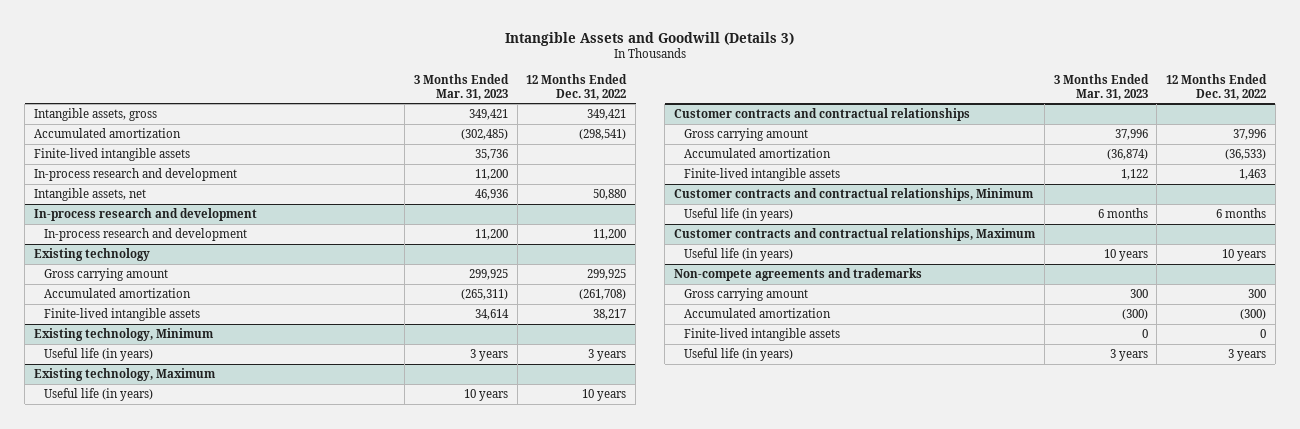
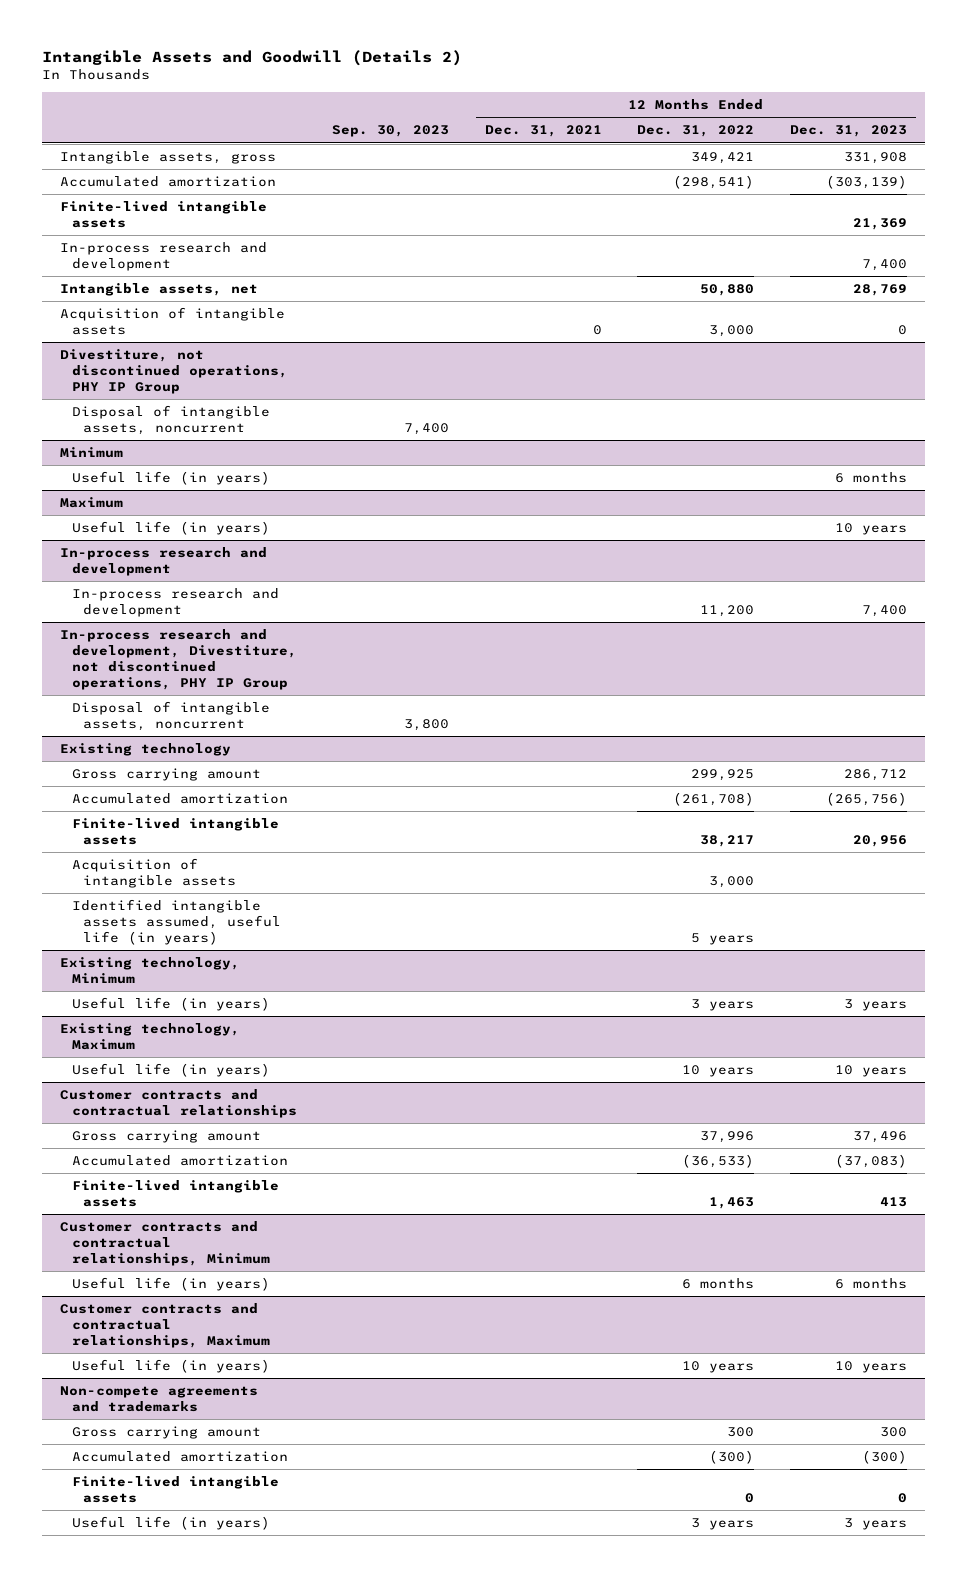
- Intangible Assets and Goodwill (Details 3)
+ Intangible Assets and Goodwill (Details 2)
- | 3 Months Ended Mar. 31, 2023 | 12 Months Ended Dec. 31, 2022
+ | Sep. 30, 2023 | 12 Months Ended Dec. 31, 2021 | 12 Months Ended Dec. 31, 2022 | 12 Months Ended Dec. 31, 2023
+ Acquisition of intangible assets | | 0 | 3,000 | 0
+ Divestiture, not discontinued operations, PHY IP Group
+ Disposal of intangible assets, noncurrent | 7,400 | | |
+ Minimum
+ Useful life (in years) | | | | 6 months
+ Maximum
+ Useful life (in years) | | | | 10 years
+ In-process research and development, Divestiture, not discontinued operations, PHY IP Group
+ Disposal of intangible assets, noncurrent | 3,800 | | |
@ Existing technology
+ Acquisition of intangible assets | | | 3,000 |
+ Identified intangible assets assumed, useful life (in years) | | | 5 years |

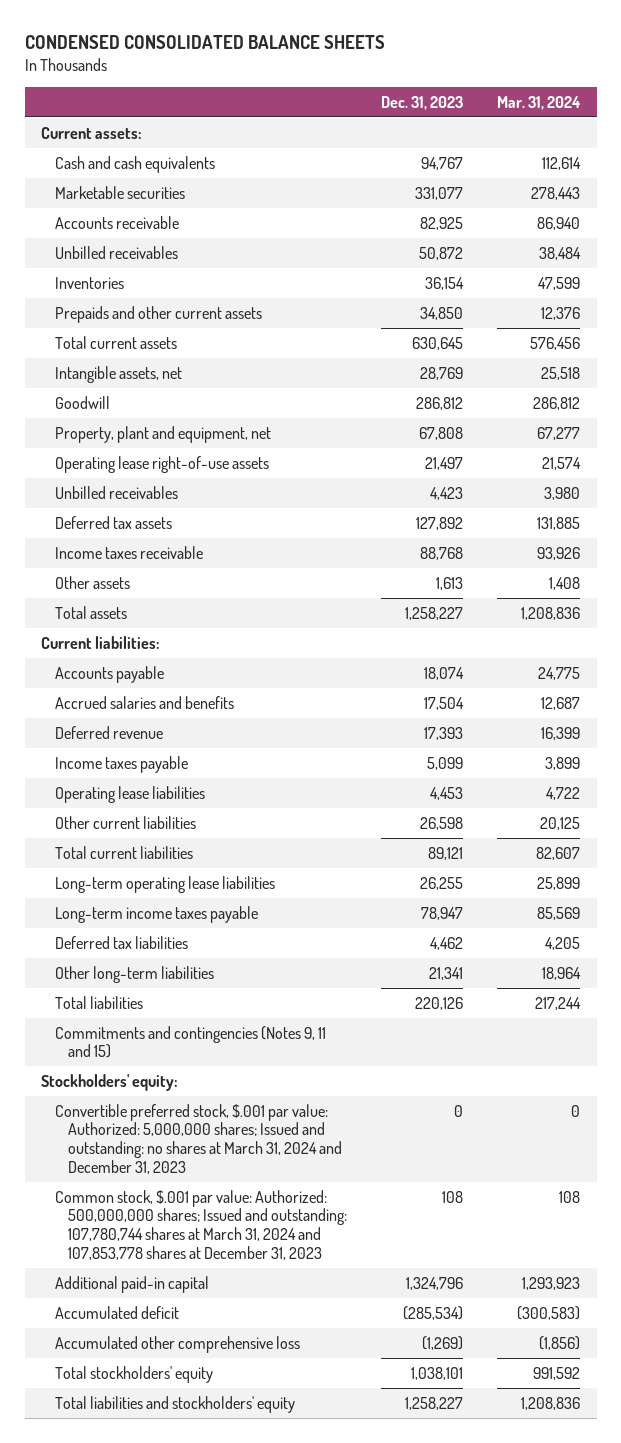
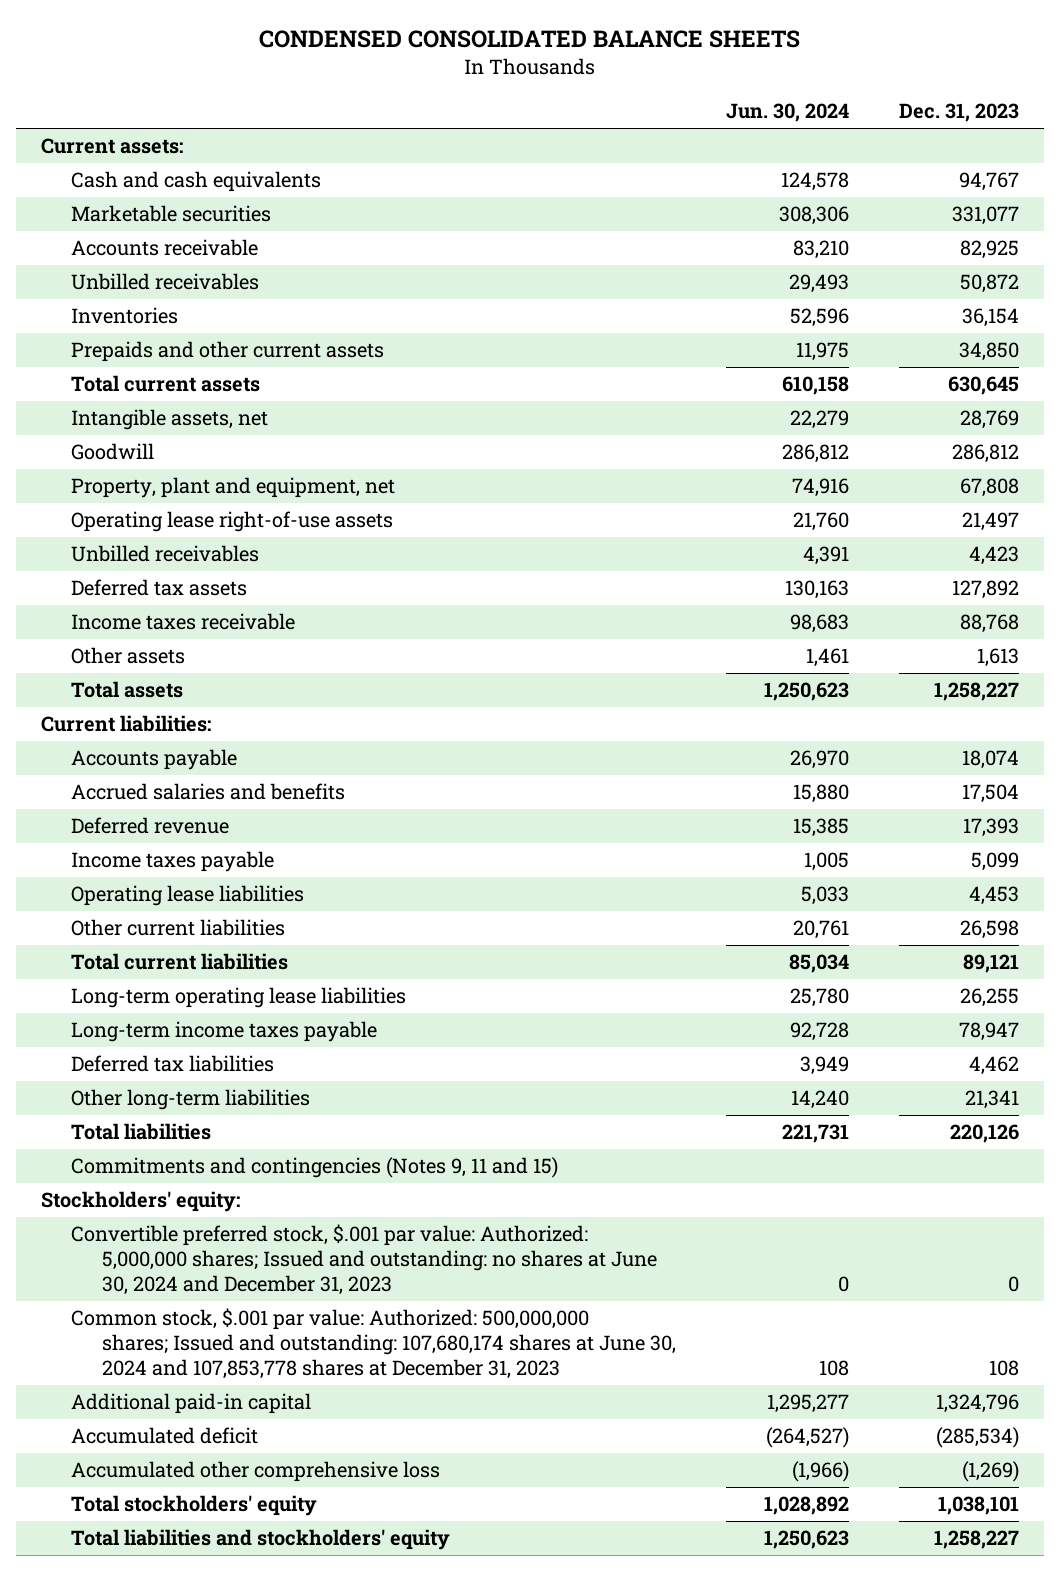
- | Dec. 31, 2023 | Mar. 31, 2024
+ | Jun. 30, 2024 | Dec. 31, 2023
- Convertible preferred stock, $.001 par value: Authorized: 5,000,000 shares; Issued and outstanding: no shares at March 31, 2024 and December 31, 2023 | 0 | 0
- Common stock, $.001 par value: Authorized: 500,000,000 shares; Issued and outstanding: 107,780,744 shares at March 31, 2024 and 107,853,778 shares at December 31, 2023 | 108 | 108
+ Convertible preferred stock, $.001 par value: Authorized: 5,000,000 shares; Issued and outstanding: no shares at June 30, 2024 and December 31, 2023 | 0 | 0
+ Common stock, $.001 par value: Authorized: 500,000,000 shares; Issued and outstanding: 107,680,174 shares at June 30, 2024 and 107,853,778 shares at December 31, 2023 | 108 | 108

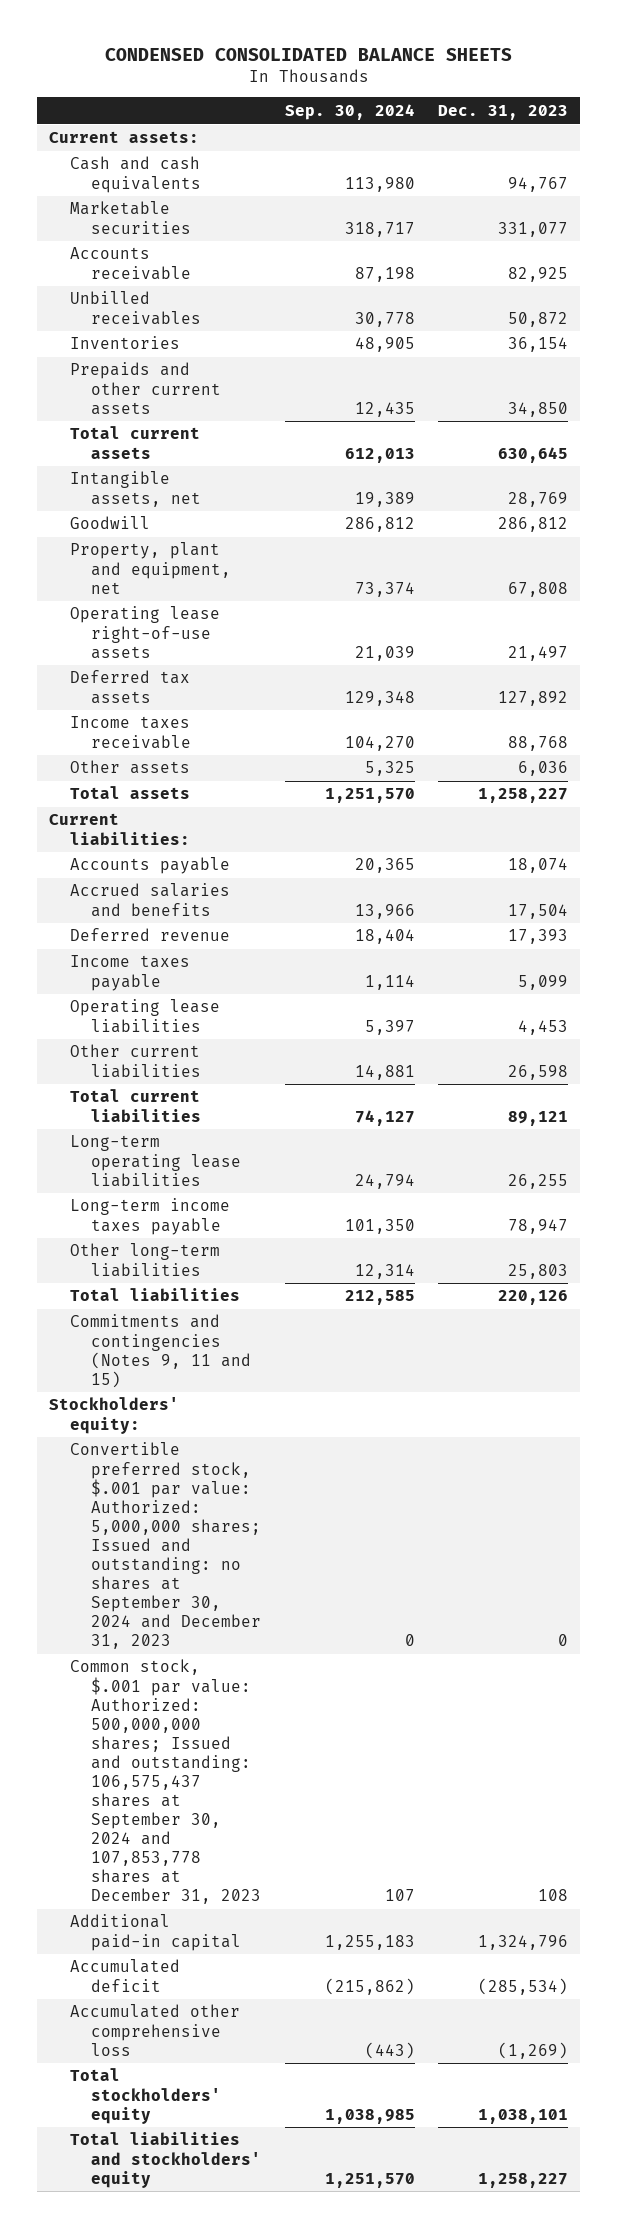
- | Jun. 30, 2024 | Dec. 31, 2023
+ | Sep. 30, 2024 | Dec. 31, 2023
- Unbilled receivables | 4,391 | 4,423
- Other assets | 1,461 | 1,613
+ Other assets | 5,325 | 6,036
- Deferred tax liabilities | 3,949 | 4,462
- Other long-term liabilities | 14,240 | 21,341
+ Other long-term liabilities | 12,314 | 25,803
- Convertible preferred stock, $.001 par value: Authorized: 5,000,000 shares; Issued and outstanding: no shares at June 30, 2024 and December 31, 2023 | 0 | 0
- Common stock, $.001 par value: Authorized: 500,000,000 shares; Issued and outstanding: 107,680,174 shares at June 30, 2024 and 107,853,778 shares at December 31, 2023 | 108 | 108
+ Convertible preferred stock, $.001 par value: Authorized: 5,000,000 shares; Issued and outstanding: no shares at September 30, 2024 and December 31, 2023 | 0 | 0
+ Common stock, $.001 par value: Authorized: 500,000,000 shares; Issued and outstanding: 106,575,437 shares at September 30, 2024 and 107,853,778 shares at December 31, 2023 | 107 | 108

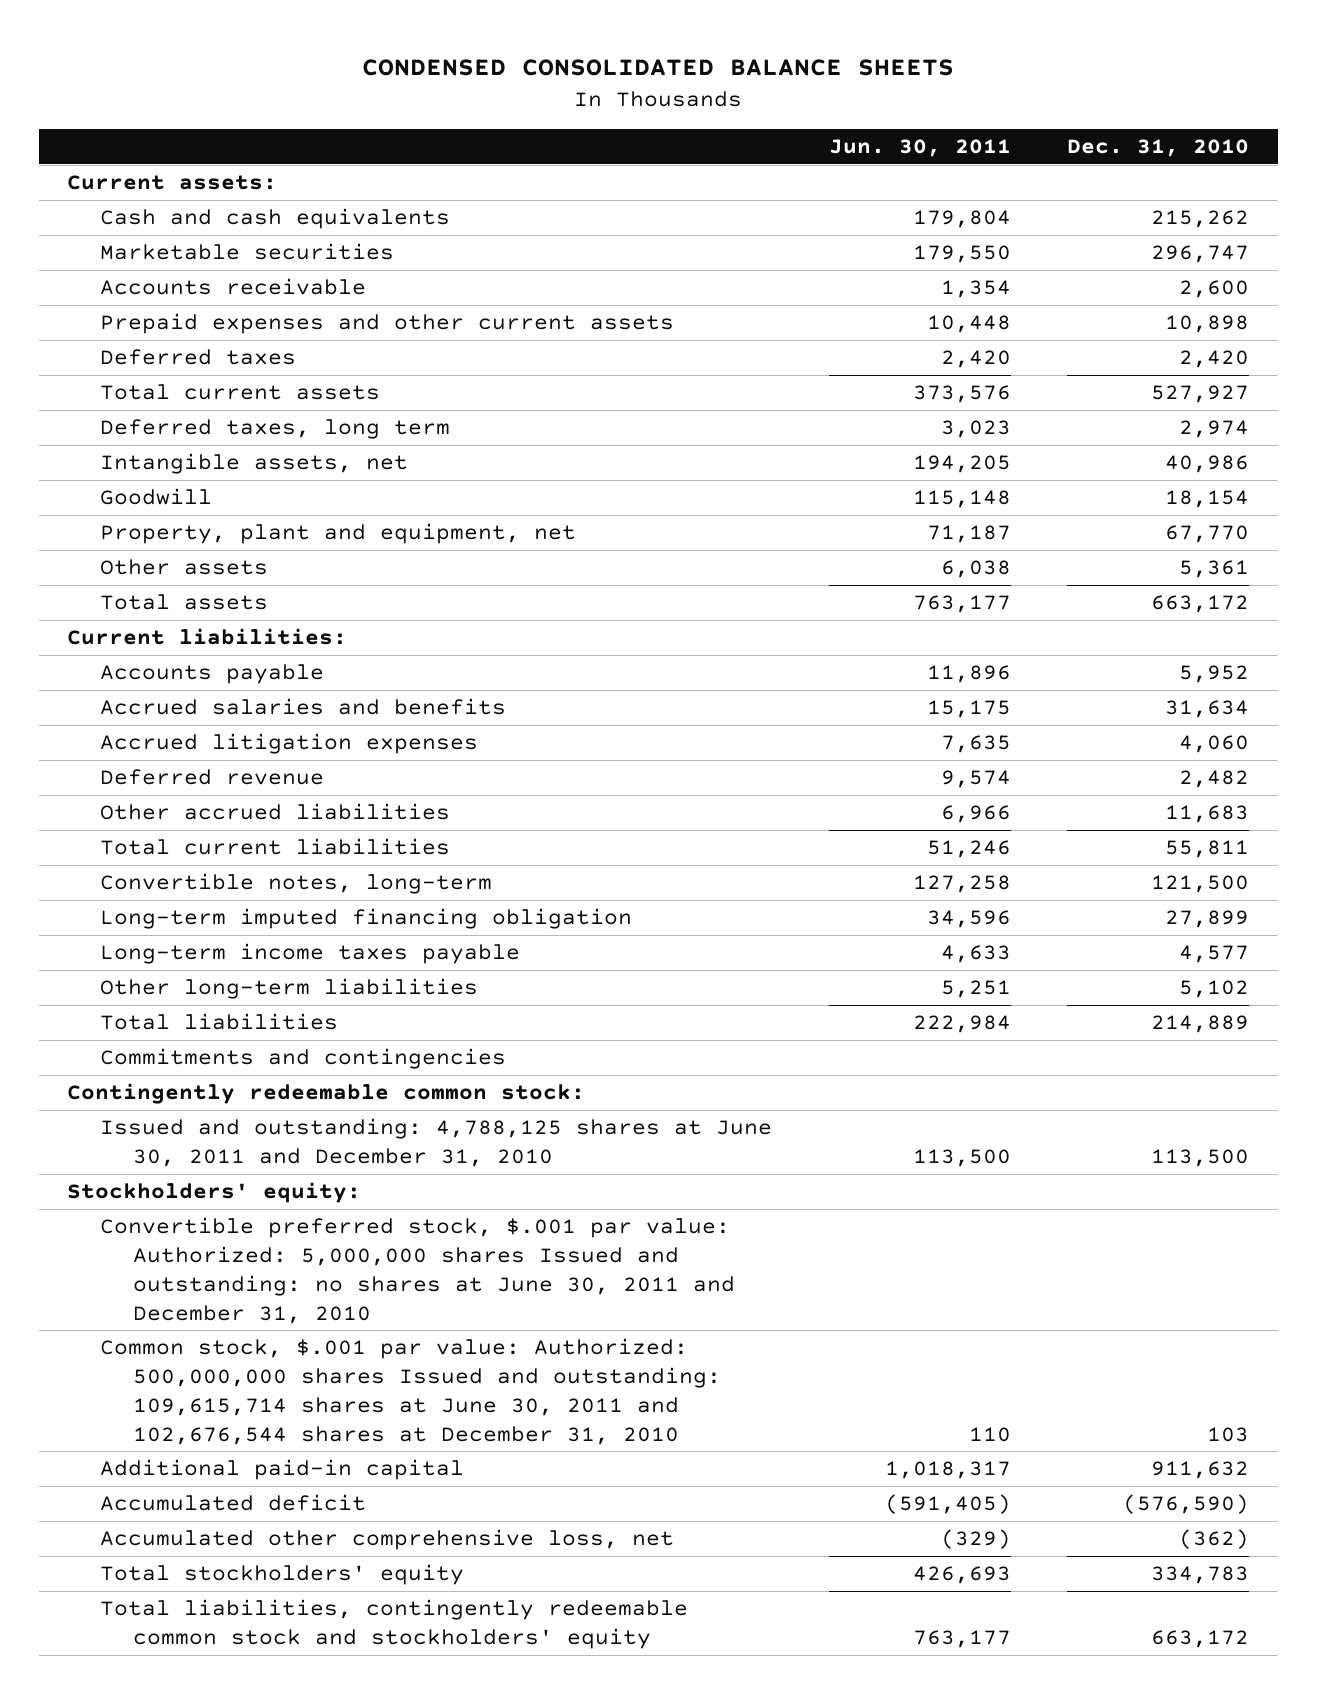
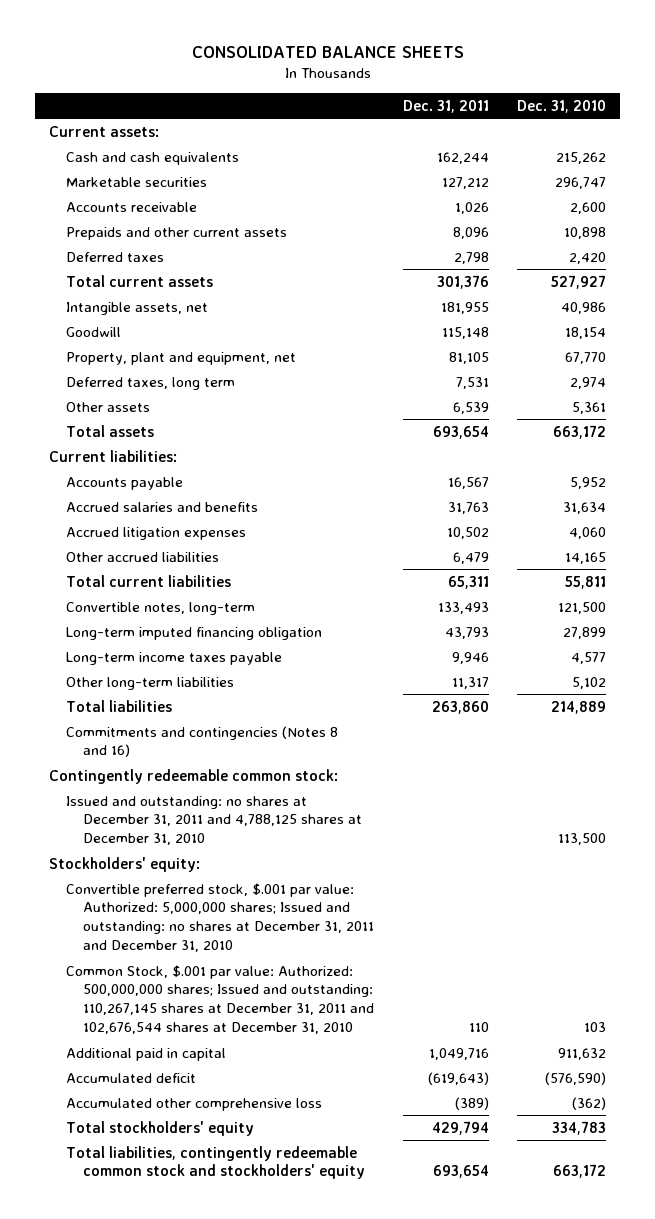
- CONDENSED CONSOLIDATED BALANCE SHEETS
+ CONSOLIDATED BALANCE SHEETS
- | Jun. 30, 2011 | Dec. 31, 2010
+ | Dec. 31, 2011 | Dec. 31, 2010
- Prepaid expenses and other current assets | 10,448 | 10,898
+ Prepaids and other current assets | 8,096 | 10,898
moved down: Deferred taxes, long term | 7,531 | 2,974
- Deferred revenue | 9,574 | 2,482
- Other accrued liabilities | 6,966 | 11,683
+ Other accrued liabilities | 6,479 | 14,165
- Commitments and contingencies
+ Commitments and contingencies (Notes 8 and 16)
- Issued and outstanding: 4,788,125 shares at June 30, 2011 and December 31, 2010 | 113,500 | 113,500
+ Issued and outstanding: no shares at December 31, 2011 and 4,788,125 shares at December 31, 2010 | | 113,500
- Convertible preferred stock, $.001 par value: Authorized: 5,000,000 shares Issued and outstanding: no shares at June 30, 2011 and December 31, 2010
- Common stock, $.001 par value: Authorized: 500,000,000 shares Issued and outstanding: 109,615,714 shares at June 30, 2011 and 102,676,544 shares at December 31, 2010 | 110 | 103
- Additional paid-in capital | 1,018,317 | 911,632
+ Convertible preferred stock, $.001 par value: Authorized: 5,000,000 shares; Issued and outstanding: no shares at December 31, 2011 and December 31, 2010
+ Common Stock, $.001 par value: Authorized: 500,000,000 shares; Issued and outstanding: 110,267,145 shares at December 31, 2011 and 102,676,544 shares at December 31, 2010 | 110 | 103
+ Additional paid in capital | 1,049,716 | 911,632
- Accumulated other comprehensive loss, net | (329) | (362)
+ Accumulated other comprehensive loss | (389) | (362)

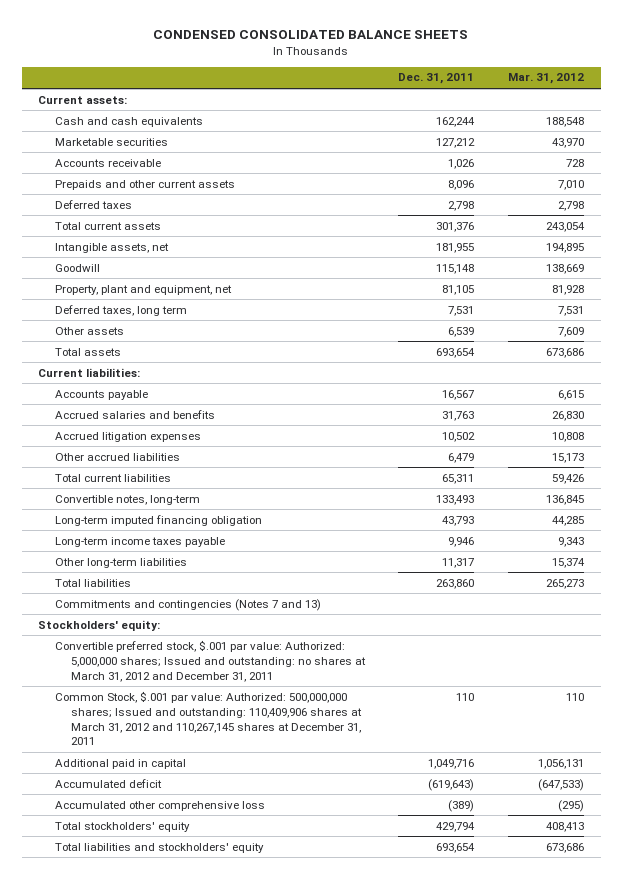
- CONSOLIDATED BALANCE SHEETS
+ CONDENSED CONSOLIDATED BALANCE SHEETS
- | Dec. 31, 2011 | Dec. 31, 2010
+ | Dec. 31, 2011 | Mar. 31, 2012
- Commitments and contingencies (Notes 8 and 16)
- Contingently redeemable common stock:
- Issued and outstanding: no shares at December 31, 2011 and 4,788,125 shares at December 31, 2010 | | 113,500
+ Commitments and contingencies (Notes 7 and 13)
- Convertible preferred stock, $.001 par value: Authorized: 5,000,000 shares; Issued and outstanding: no shares at December 31, 2011 and December 31, 2010
- Common Stock, $.001 par value: Authorized: 500,000,000 shares; Issued and outstanding: 110,267,145 shares at December 31, 2011 and 102,676,544 shares at December 31, 2010 | 110 | 103
+ Convertible preferred stock, $.001 par value: Authorized: 5,000,000 shares; Issued and outstanding: no shares at March 31, 2012 and December 31, 2011
+ Common Stock, $.001 par value: Authorized: 500,000,000 shares; Issued and outstanding: 110,409,906 shares at March 31, 2012 and 110,267,145 shares at December 31, 2011 | 110 | 110
- Total liabilities, contingently redeemable common stock and stockholders' equity | 693,654 | 663,172
+ Total liabilities and stockholders' equity | 693,654 | 673,686

